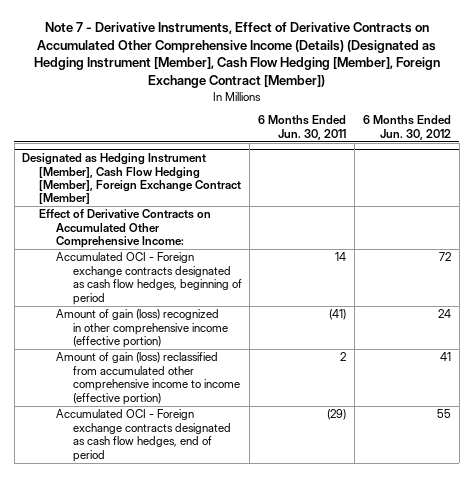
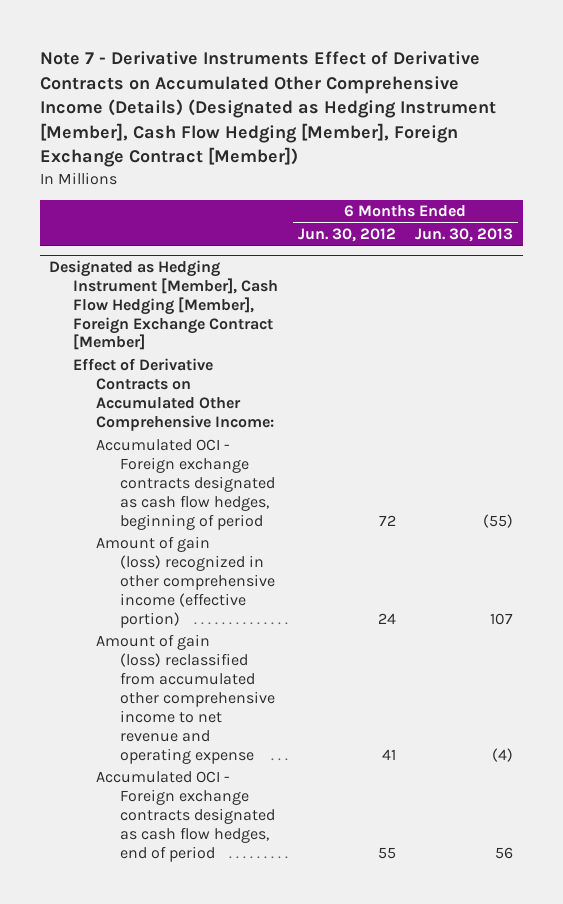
- Note 7 - Derivative Instruments, Effect of Derivative Contracts on Accumulated Other Comprehensive Income (Details) (Designated as Hedging Instrument [Member], Cash Flow Hedging [Member], Foreign Exchange Contract [Member])
+ Note 7 - Derivative Instruments Effect of Derivative Contracts on Accumulated Other Comprehensive Income (Details) (Designated as Hedging Instrument [Member], Cash Flow Hedging [Member], Foreign Exchange Contract [Member])
- | 6 Months Ended Jun. 30, 2011 | 6 Months Ended Jun. 30, 2012
+ | 6 Months Ended Jun. 30, 2012 | 6 Months Ended Jun. 30, 2013
@ Designated as Hedging Instrument [Member], Cash Flow Hedging [Member], Foreign Exchange Contract [Member]
- Amount of gain (loss) reclassified from accumulated other comprehensive income to income (effective portion) | 2 | 41
+ Amount of gain (loss) reclassified from accumulated other comprehensive income to net revenue and operating expense | 41 | (4)

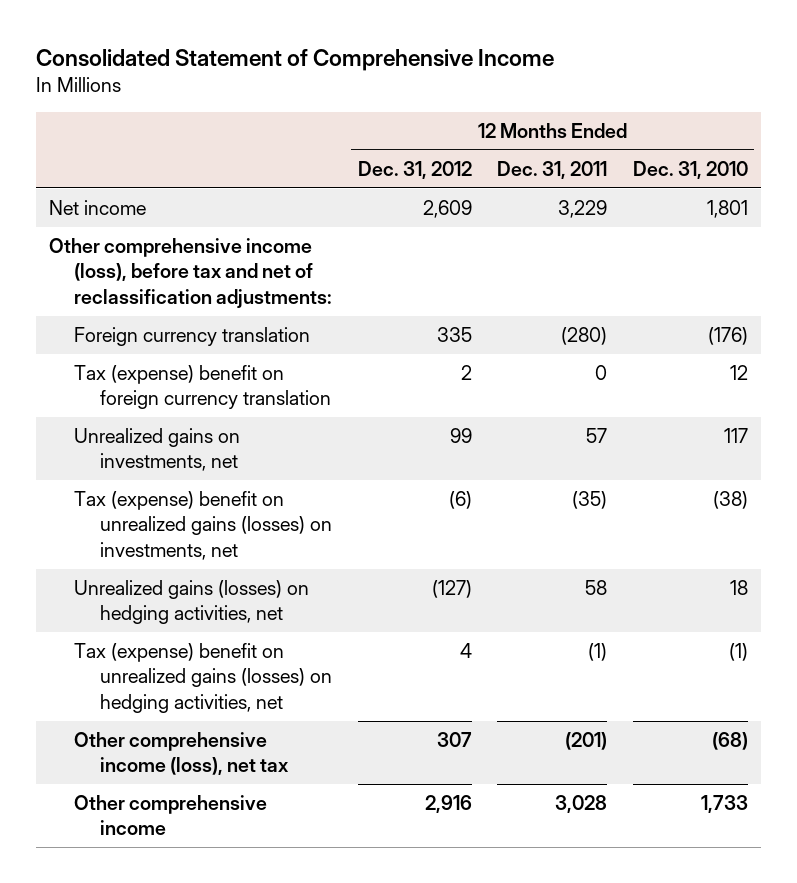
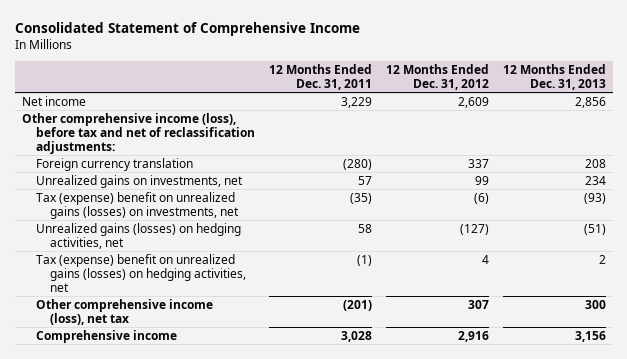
- | 12 Months Ended Dec. 31, 2012 | 12 Months Ended Dec. 31, 2011 | 12 Months Ended Dec. 31, 2010
+ | 12 Months Ended Dec. 31, 2011 | 12 Months Ended Dec. 31, 2012 | 12 Months Ended Dec. 31, 2013
- Foreign currency translation | 335 | (280) | (176)
- Tax (expense) benefit on foreign currency translation | 2 | 0 | 12
+ Foreign currency translation | (280) | 337 | 208
- Other comprehensive income | 2,916 | 3,028 | 1,733
+ Comprehensive income | 3,028 | 2,916 | 3,156

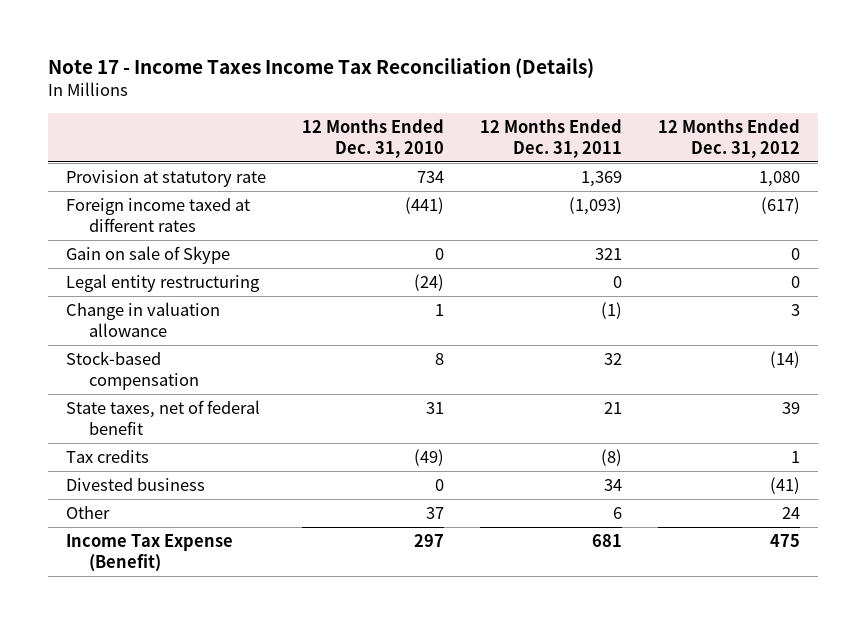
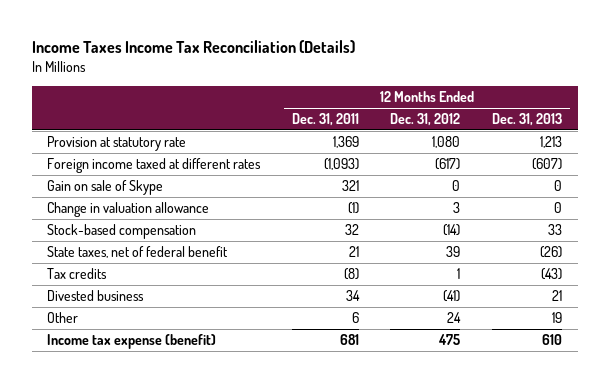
- Note 17 - Income Taxes Income Tax Reconciliation (Details)
+ Income Taxes Income Tax Reconciliation (Details)
- | 12 Months Ended Dec. 31, 2010 | 12 Months Ended Dec. 31, 2011 | 12 Months Ended Dec. 31, 2012
+ | 12 Months Ended Dec. 31, 2011 | 12 Months Ended Dec. 31, 2012 | 12 Months Ended Dec. 31, 2013
- Legal entity restructuring | (24) | 0 | 0
- Income Tax Expense (Benefit) | 297 | 681 | 475
+ Income tax expense (benefit) | 681 | 475 | 610

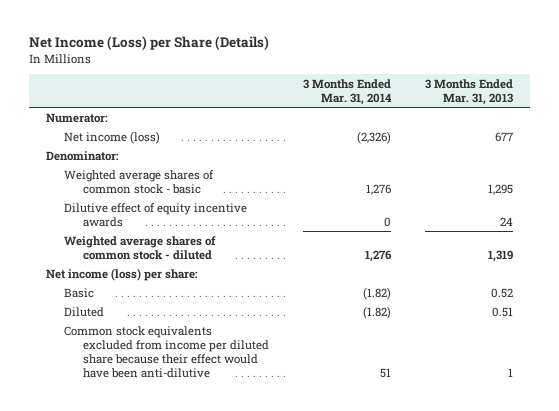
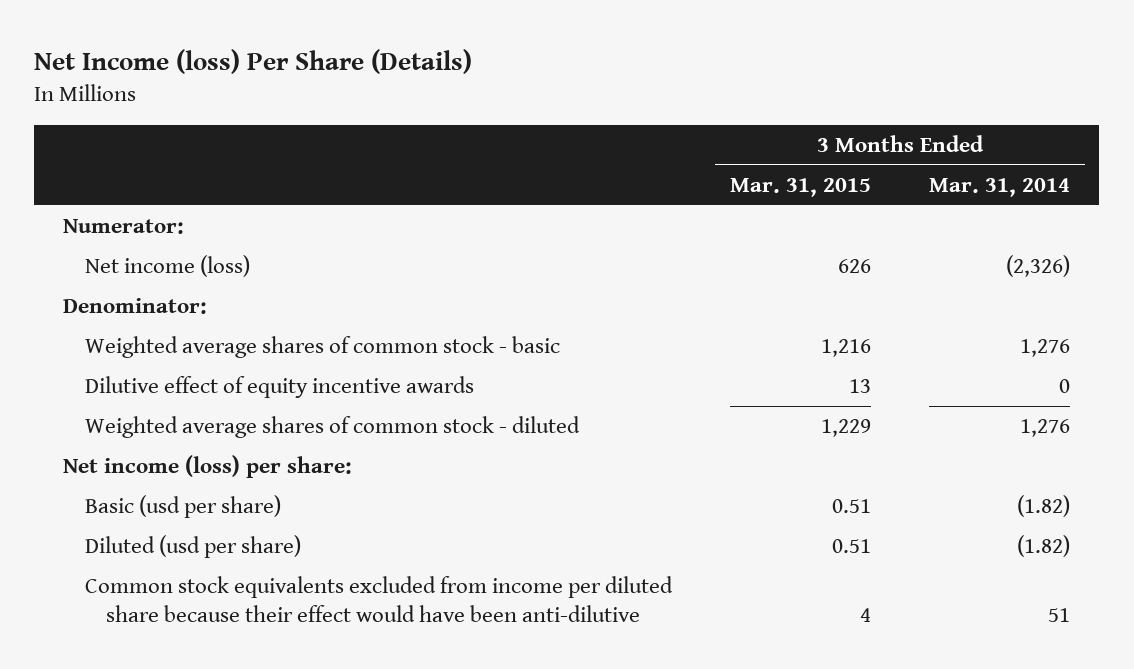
- Net Income (Loss) per Share (Details)
+ Net Income (loss) Per Share (Details)
- | 3 Months Ended Mar. 31, 2014 | 3 Months Ended Mar. 31, 2013
+ | 3 Months Ended Mar. 31, 2015 | 3 Months Ended Mar. 31, 2014
- Basic | (1.82) | 0.52
- Diluted | (1.82) | 0.51
+ Basic (usd per share) | 0.51 | (1.82)
+ Diluted (usd per share) | 0.51 | (1.82)

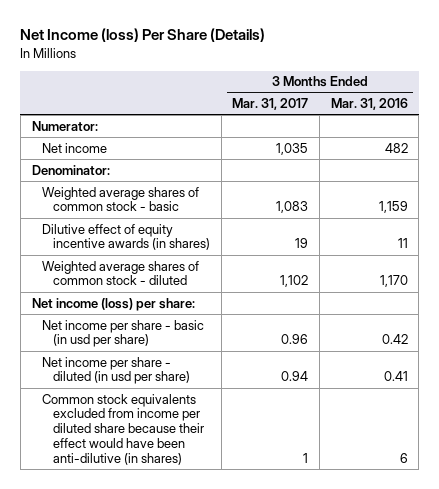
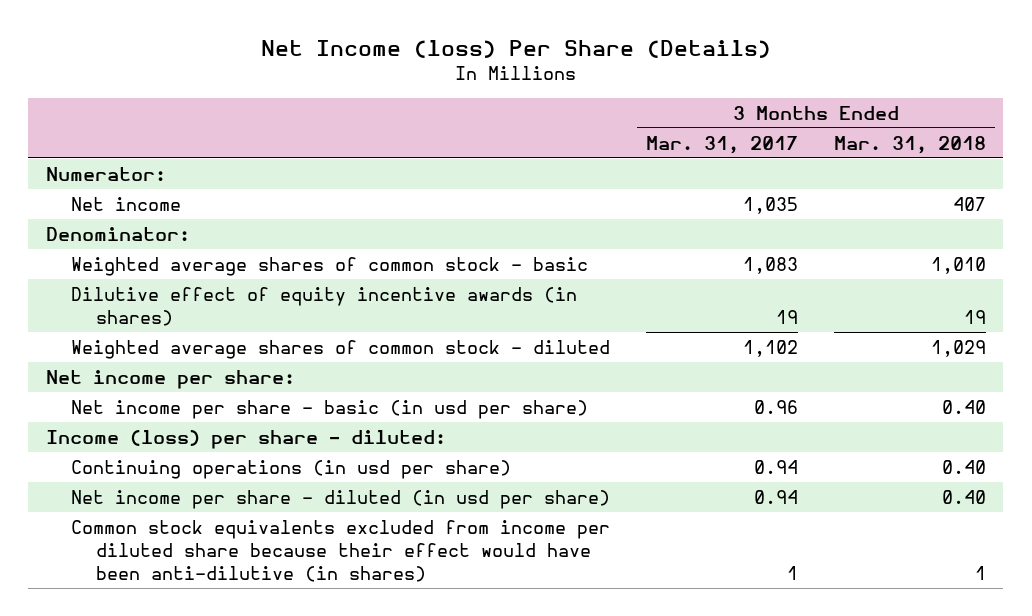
- | 3 Months Ended Mar. 31, 2017 | 3 Months Ended Mar. 31, 2016
+ | 3 Months Ended Mar. 31, 2017 | 3 Months Ended Mar. 31, 2018
- Net income (loss) per share:
+ Net income per share:
+ Income (loss) per share - diluted:
+ Continuing operations (in usd per share) | 0.94 | 0.40

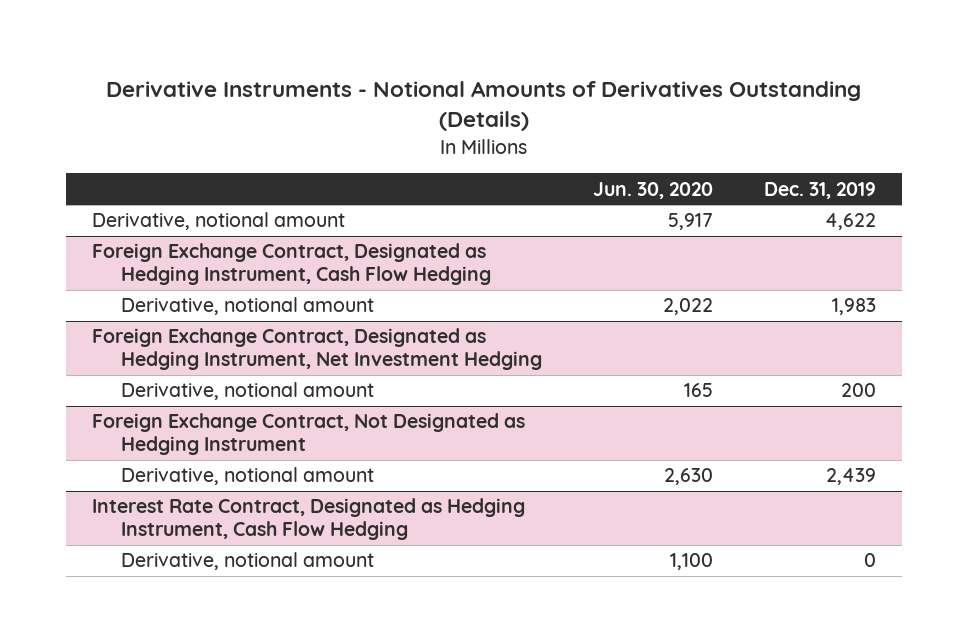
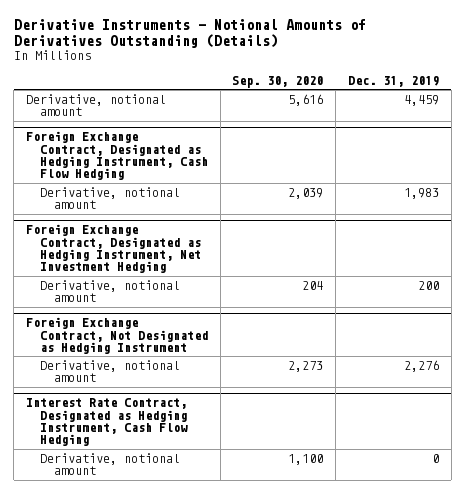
- | Jun. 30, 2020 | Dec. 31, 2019
+ | Sep. 30, 2020 | Dec. 31, 2019
- Derivative, notional amount | 5,917 | 4,622
+ Derivative, notional amount | 5,616 | 4,459
@ Foreign Exchange Contract, Not Designated as Hedging Instrument
- Derivative, notional amount | 2,630 | 2,439
+ Derivative, notional amount | 2,273 | 2,276

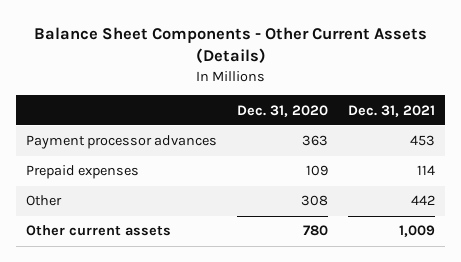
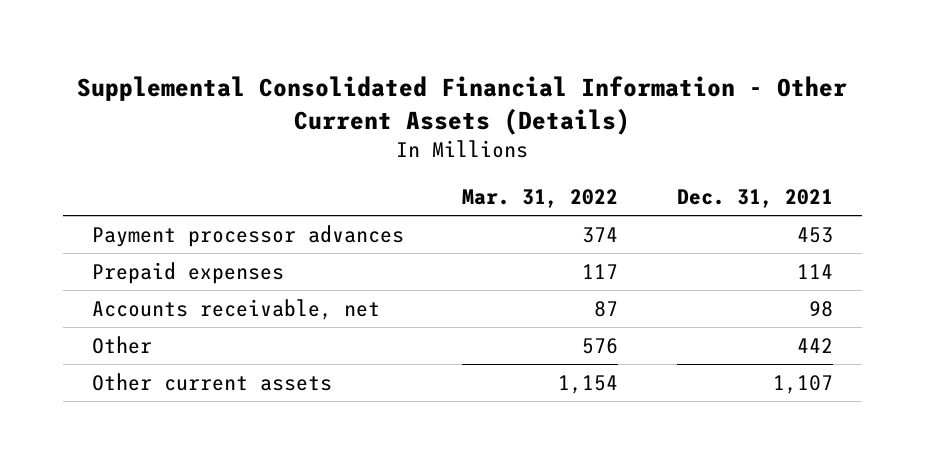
- Balance Sheet Components - Other Current Assets (Details)
+ Supplemental Consolidated Financial Information - Other Current Assets (Details)
- | Dec. 31, 2020 | Dec. 31, 2021
+ | Mar. 31, 2022 | Dec. 31, 2021
+ Accounts receivable, net | 87 | 98
- Other current assets | 780 | 1,009
+ Other current assets | 1,154 | 1,107

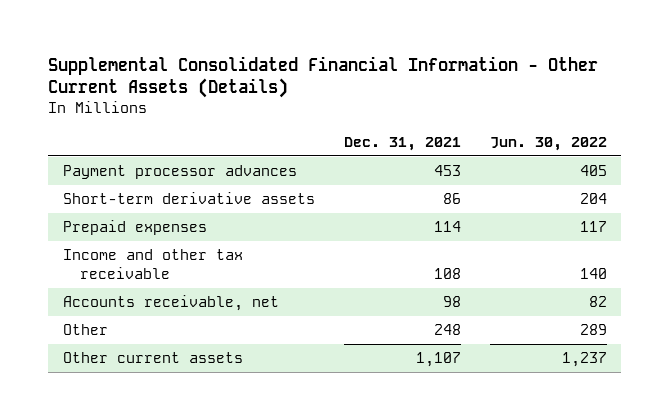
- | Mar. 31, 2022 | Dec. 31, 2021
+ | Dec. 31, 2021 | Jun. 30, 2022
+ Short-term derivative assets | 86 | 204
+ Income and other tax receivable | 108 | 140
- Other | 576 | 442
+ Other | 248 | 289

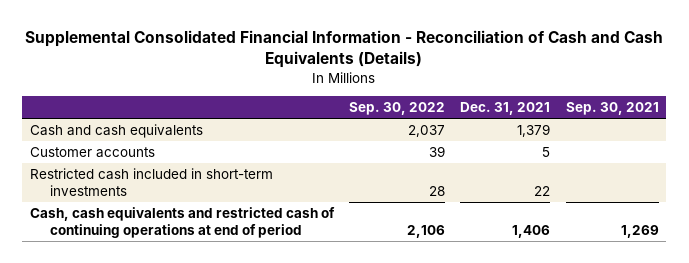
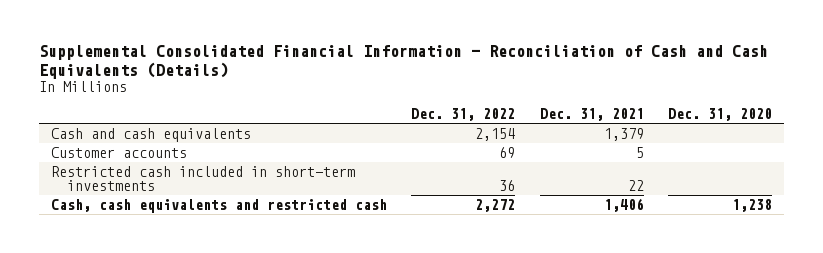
- | Sep. 30, 2022 | Dec. 31, 2021 | Sep. 30, 2021
+ | Dec. 31, 2022 | Dec. 31, 2021 | Dec. 31, 2020
- Cash, cash equivalents and restricted cash of continuing operations at end of period | 2,106 | 1,406 | 1,269
+ Cash, cash equivalents and restricted cash | 2,272 | 1,406 | 1,238

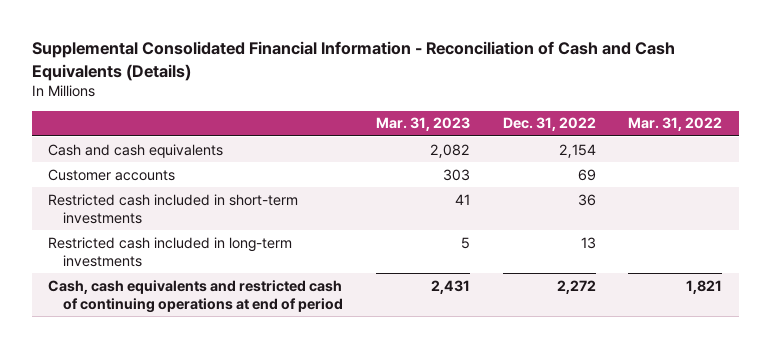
- | Dec. 31, 2022 | Dec. 31, 2021 | Dec. 31, 2020
+ | Mar. 31, 2023 | Dec. 31, 2022 | Mar. 31, 2022
- Cash, cash equivalents and restricted cash | 2,272 | 1,406 | 1,238
+ Restricted cash included in long-term investments | 5 | 13 |
+ Cash, cash equivalents and restricted cash of continuing operations at end of period | 2,431 | 2,272 | 1,821

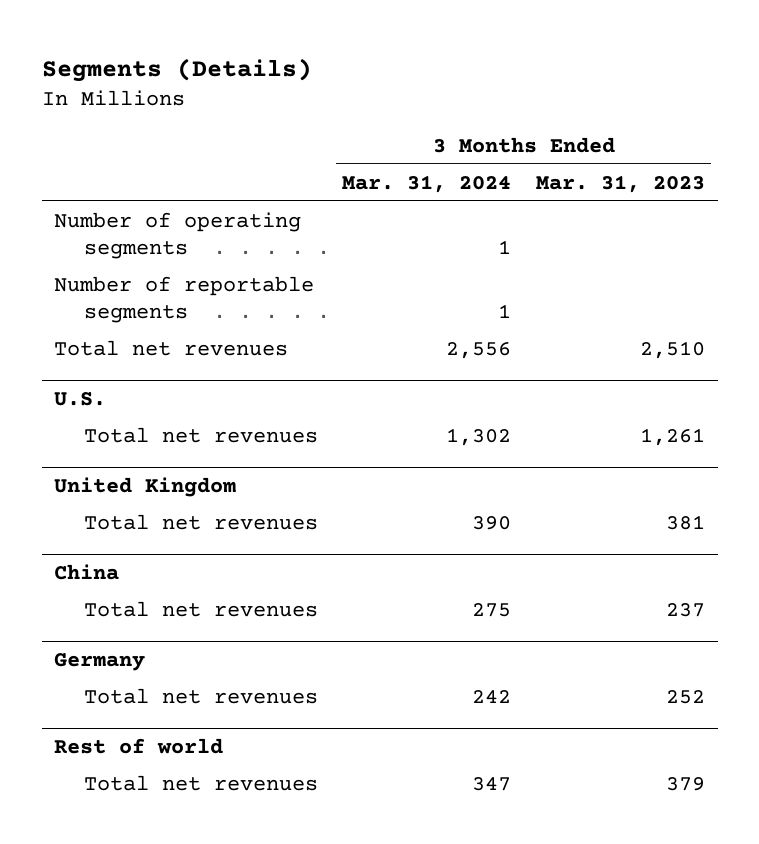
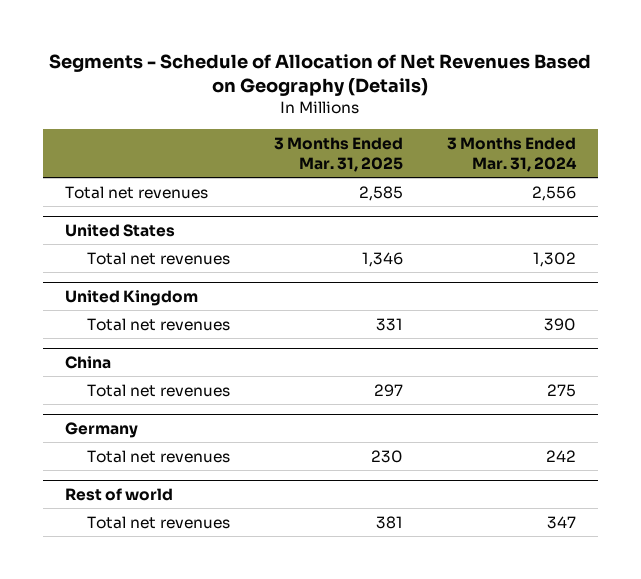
- Segments (Details)
+ Segments - Schedule of Allocation of Net Revenues Based on Geography (Details)
- | 3 Months Ended Mar. 31, 2024 | 3 Months Ended Mar. 31, 2023
+ | 3 Months Ended Mar. 31, 2025 | 3 Months Ended Mar. 31, 2024
- Number of operating segments | 1 |
- Number of reportable segments | 1 |
- U.S.
+ United States

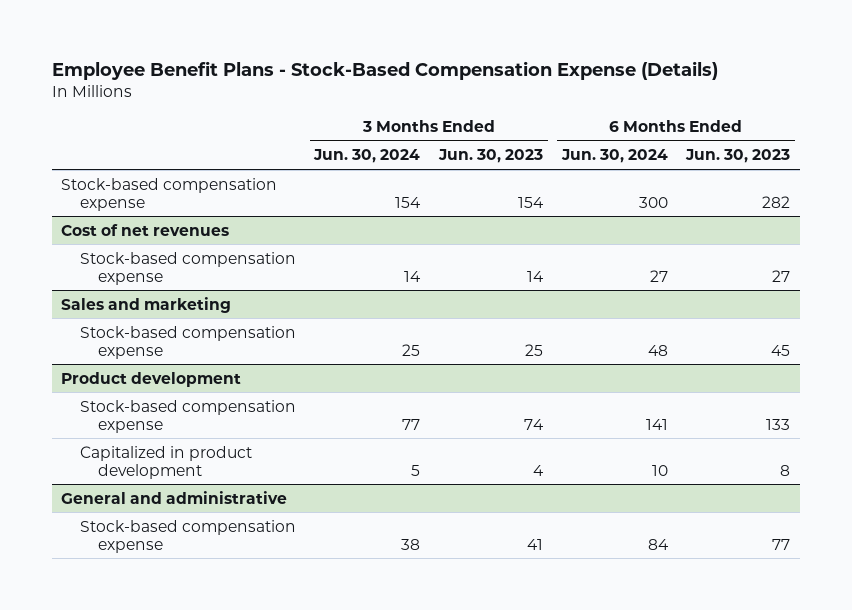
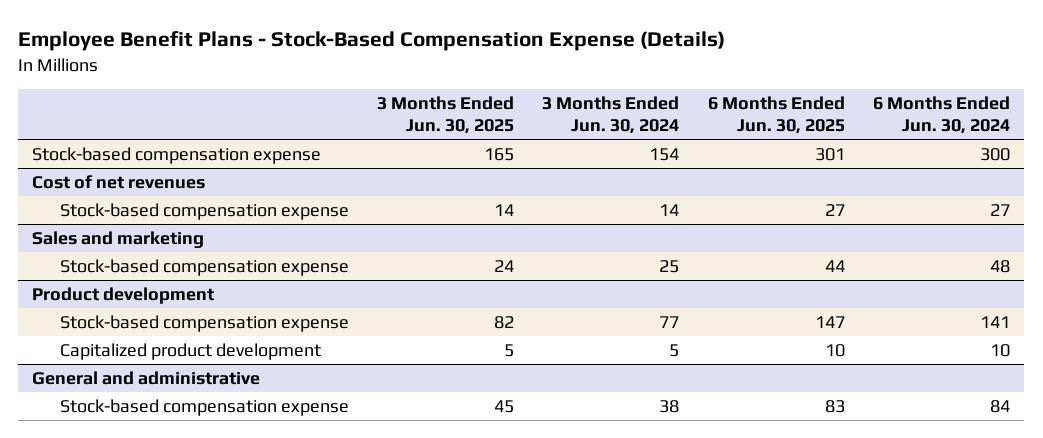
- | 3 Months Ended Jun. 30, 2024 | 3 Months Ended Jun. 30, 2023 | 6 Months Ended Jun. 30, 2024 | 6 Months Ended Jun. 30, 2023
+ | 3 Months Ended Jun. 30, 2025 | 3 Months Ended Jun. 30, 2024 | 6 Months Ended Jun. 30, 2025 | 6 Months Ended Jun. 30, 2024
@ Product development
- Capitalized in product development | 5 | 4 | 10 | 8
+ Capitalized product development | 5 | 5 | 10 | 10

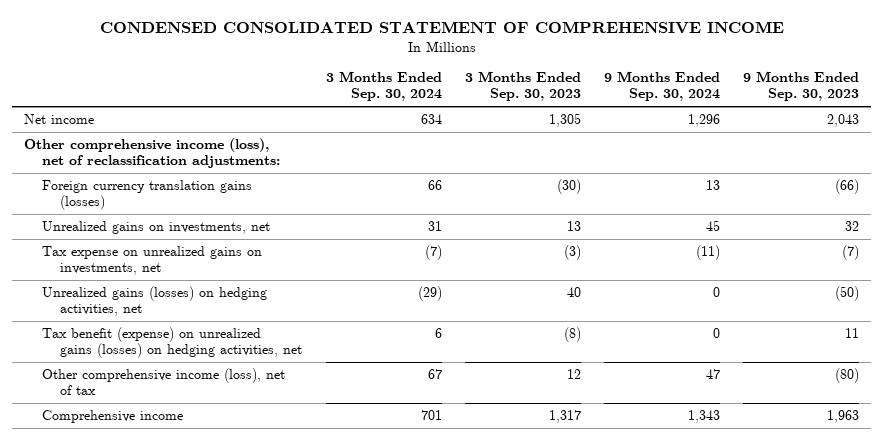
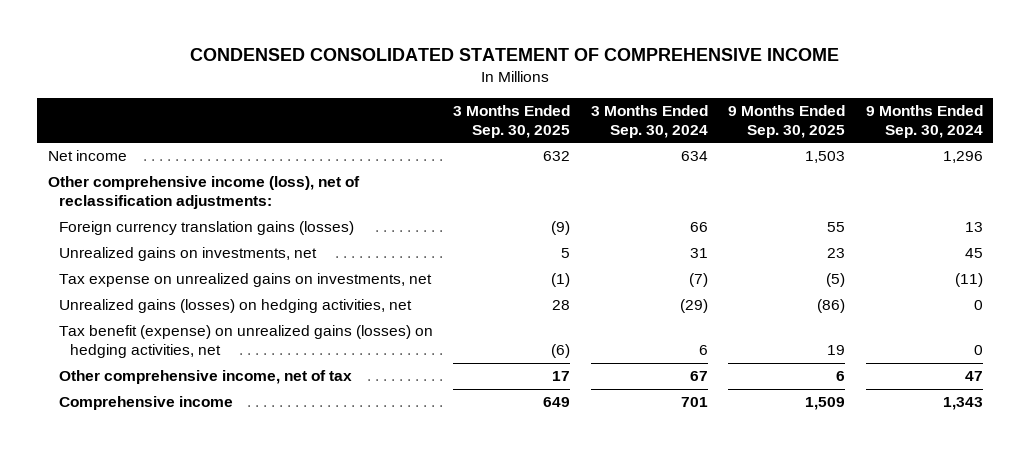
- | 3 Months Ended Sep. 30, 2024 | 3 Months Ended Sep. 30, 2023 | 9 Months Ended Sep. 30, 2024 | 9 Months Ended Sep. 30, 2023
+ | 3 Months Ended Sep. 30, 2025 | 3 Months Ended Sep. 30, 2024 | 9 Months Ended Sep. 30, 2025 | 9 Months Ended Sep. 30, 2024
- Other comprehensive income (loss), net of tax | 67 | 12 | 47 | (80)
+ Other comprehensive income, net of tax | 17 | 67 | 6 | 47

